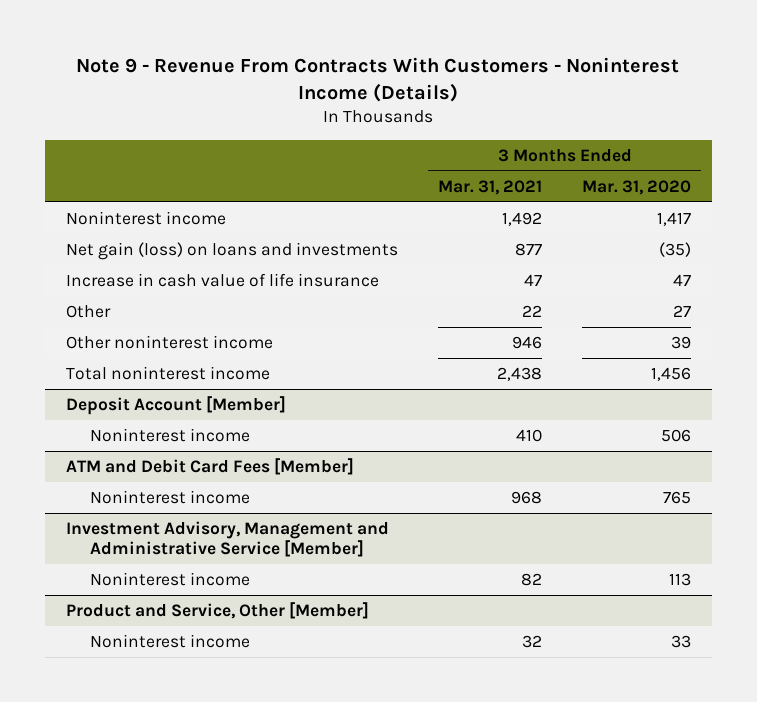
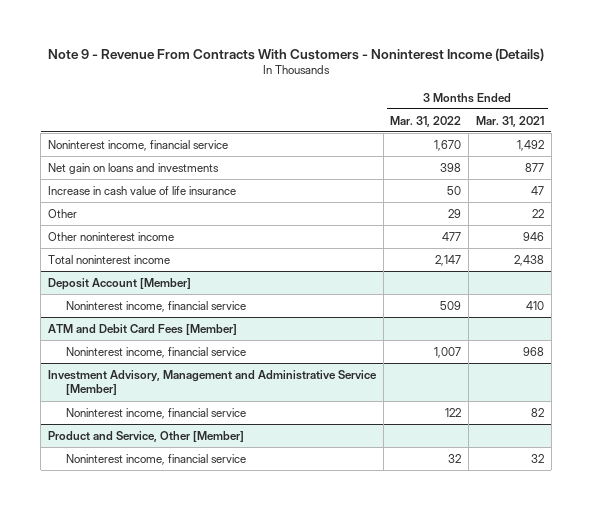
- | 3 Months Ended Mar. 31, 2021 | 3 Months Ended Mar. 31, 2020
+ | 3 Months Ended Mar. 31, 2022 | 3 Months Ended Mar. 31, 2021
- Noninterest income | 1,492 | 1,417
- Net gain (loss) on loans and investments | 877 | (35)
+ Noninterest income, financial service | 1,670 | 1,492
+ Net gain on loans and investments | 398 | 877
@ Deposit Account [Member]
- Noninterest income | 410 | 506
+ Noninterest income, financial service | 509 | 410
@ ATM and Debit Card Fees [Member]
- Noninterest income | 968 | 765
+ Noninterest income, financial service | 1,007 | 968
@ Investment Advisory, Management and Administrative Service [Member]
- Noninterest income | 82 | 113
+ Noninterest income, financial service | 122 | 82
@ Product and Service, Other [Member]
- Noninterest income | 32 | 33
+ Noninterest income, financial service | 32 | 32

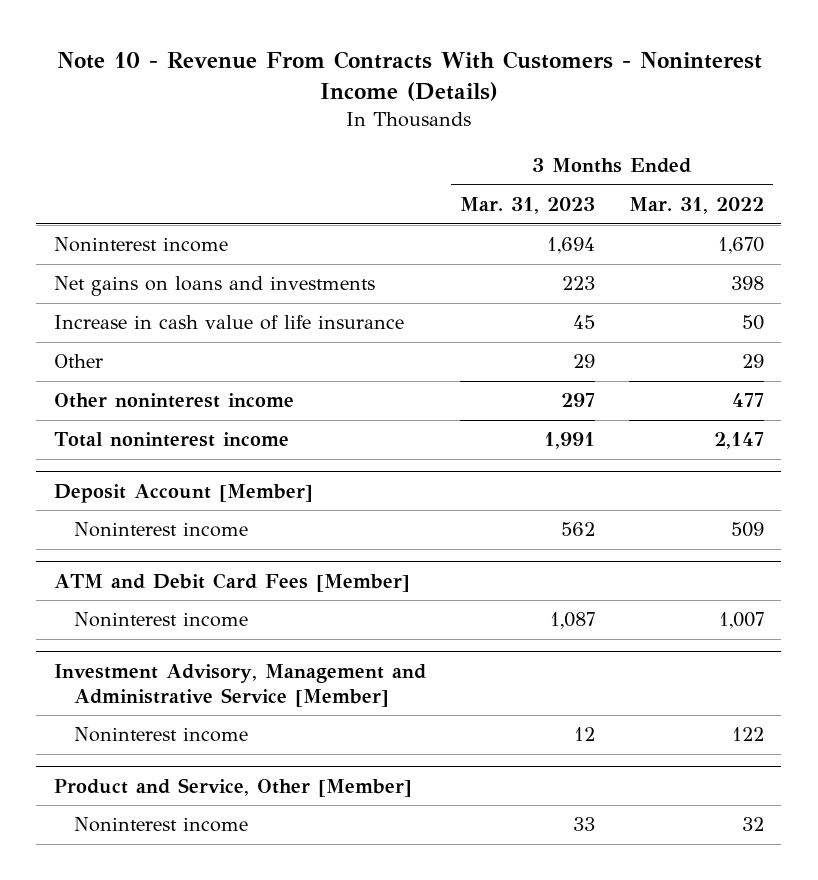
- Note 9 - Revenue From Contracts With Customers - Noninterest Income (Details)
+ Note 10 - Revenue From Contracts With Customers - Noninterest Income (Details)
- | 3 Months Ended Mar. 31, 2022 | 3 Months Ended Mar. 31, 2021
+ | 3 Months Ended Mar. 31, 2023 | 3 Months Ended Mar. 31, 2022
- Noninterest income, financial service | 1,670 | 1,492
- Net gain on loans and investments | 398 | 877
+ Noninterest income | 1,694 | 1,670
+ Net gains on loans and investments | 223 | 398
@ Deposit Account [Member]
- Noninterest income, financial service | 509 | 410
+ Noninterest income | 562 | 509
@ ATM and Debit Card Fees [Member]
- Noninterest income, financial service | 1,007 | 968
+ Noninterest income | 1,087 | 1,007
@ Investment Advisory, Management and Administrative Service [Member]
- Noninterest income, financial service | 122 | 82
+ Noninterest income | 12 | 122
@ Product and Service, Other [Member]
- Noninterest income, financial service | 32 | 32
+ Noninterest income | 33 | 32

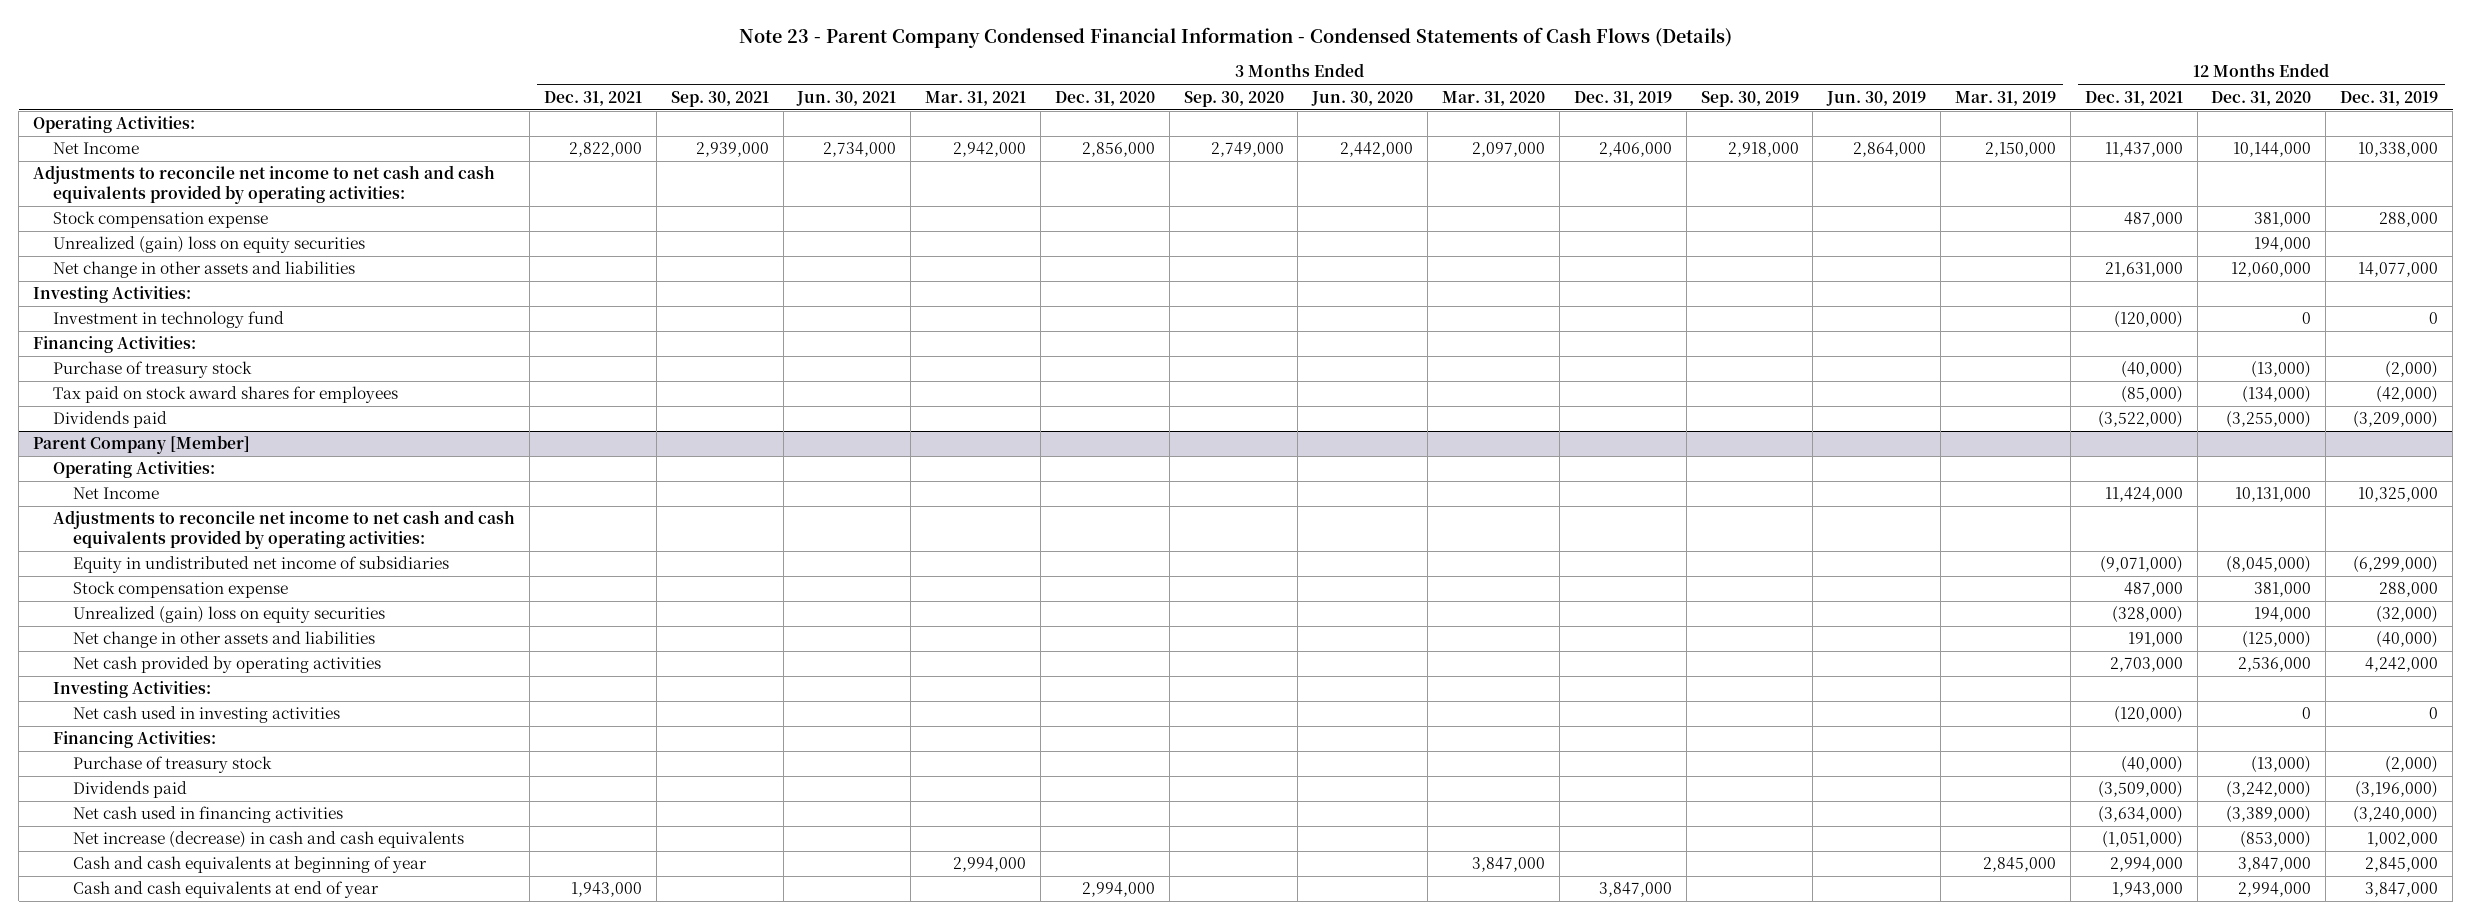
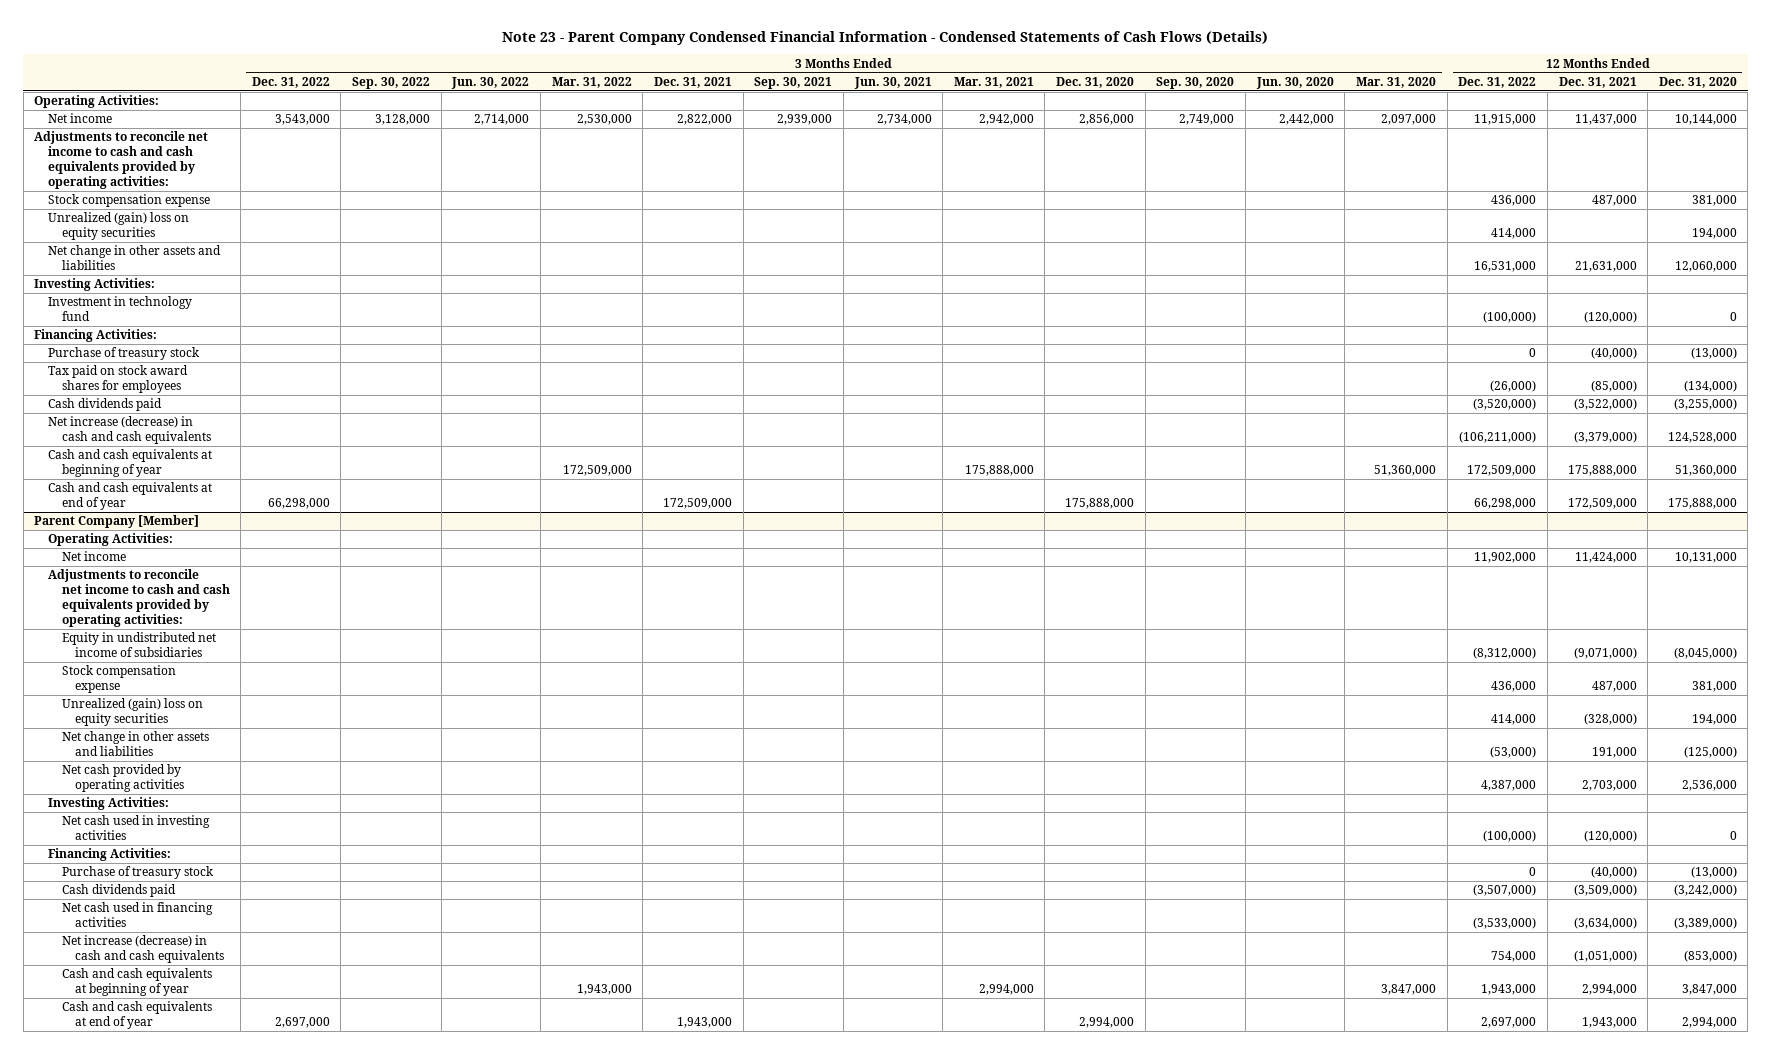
- | 3 Months Ended Dec. 31, 2021 | 3 Months Ended Sep. 30, 2021 | 3 Months Ended Jun. 30, 2021 | 3 Months Ended Mar. 31, 2021 | 3 Months Ended Dec. 31, 2020 | 3 Months Ended Sep. 30, 2020 | 3 Months Ended Jun. 30, 2020 | 3 Months Ended Mar. 31, 2020 | 3 Months Ended Dec. 31, 2019 | 3 Months Ended Sep. 30, 2019 | 3 Months Ended Jun. 30, 2019 | 3 Months Ended Mar. 31, 2019 | 12 Months Ended Dec. 31, 2021 | 12 Months Ended Dec. 31, 2020 | 12 Months Ended Dec. 31, 2019
+ | 3 Months Ended Dec. 31, 2022 | 3 Months Ended Sep. 30, 2022 | 3 Months Ended Jun. 30, 2022 | 3 Months Ended Mar. 31, 2022 | 3 Months Ended Dec. 31, 2021 | 3 Months Ended Sep. 30, 2021 | 3 Months Ended Jun. 30, 2021 | 3 Months Ended Mar. 31, 2021 | 3 Months Ended Dec. 31, 2020 | 3 Months Ended Sep. 30, 2020 | 3 Months Ended Jun. 30, 2020 | 3 Months Ended Mar. 31, 2020 | 12 Months Ended Dec. 31, 2022 | 12 Months Ended Dec. 31, 2021 | 12 Months Ended Dec. 31, 2020
- Net Income | 2,822,000 | 2,939,000 | 2,734,000 | 2,942,000 | 2,856,000 | 2,749,000 | 2,442,000 | 2,097,000 | 2,406,000 | 2,918,000 | 2,864,000 | 2,150,000 | 11,437,000 | 10,144,000 | 10,338,000
- Adjustments to reconcile net income to net cash and cash equivalents provided by operating activities:
+ Net income | 3,543,000 | 3,128,000 | 2,714,000 | 2,530,000 | 2,822,000 | 2,939,000 | 2,734,000 | 2,942,000 | 2,856,000 | 2,749,000 | 2,442,000 | 2,097,000 | 11,915,000 | 11,437,000 | 10,144,000
+ Adjustments to reconcile net income to cash and cash equivalents provided by operating activities:
- Dividends paid | | | | | | | | | | | | | (3,522,000) | (3,255,000) | (3,209,000)
+ Cash dividends paid | | | | | | | | | | | | | (3,520,000) | (3,522,000) | (3,255,000)
+ Net increase (decrease) in cash and cash equivalents | | | | | | | | | | | | | (106,211,000) | (3,379,000) | 124,528,000
+ Cash and cash equivalents at beginning of year | | | | 172,509,000 | | | | 175,888,000 | | | | 51,360,000 | 172,509,000 | 175,888,000 | 51,360,000
+ Cash and cash equivalents at end of year | 66,298,000 | | | | 172,509,000 | | | | 175,888,000 | | | | 66,298,000 | 172,509,000 | 175,888,000
@ Parent Company [Member]
- Net Income | | | | | | | | | | | | | 11,424,000 | 10,131,000 | 10,325,000
- Adjustments to reconcile net income to net cash and cash equivalents provided by operating activities:
+ Net income | | | | | | | | | | | | | 11,902,000 | 11,424,000 | 10,131,000
+ Adjustments to reconcile net income to cash and cash equivalents provided by operating activities:
- Dividends paid | | | | | | | | | | | | | (3,509,000) | (3,242,000) | (3,196,000)
+ Cash dividends paid | | | | | | | | | | | | | (3,507,000) | (3,509,000) | (3,242,000)

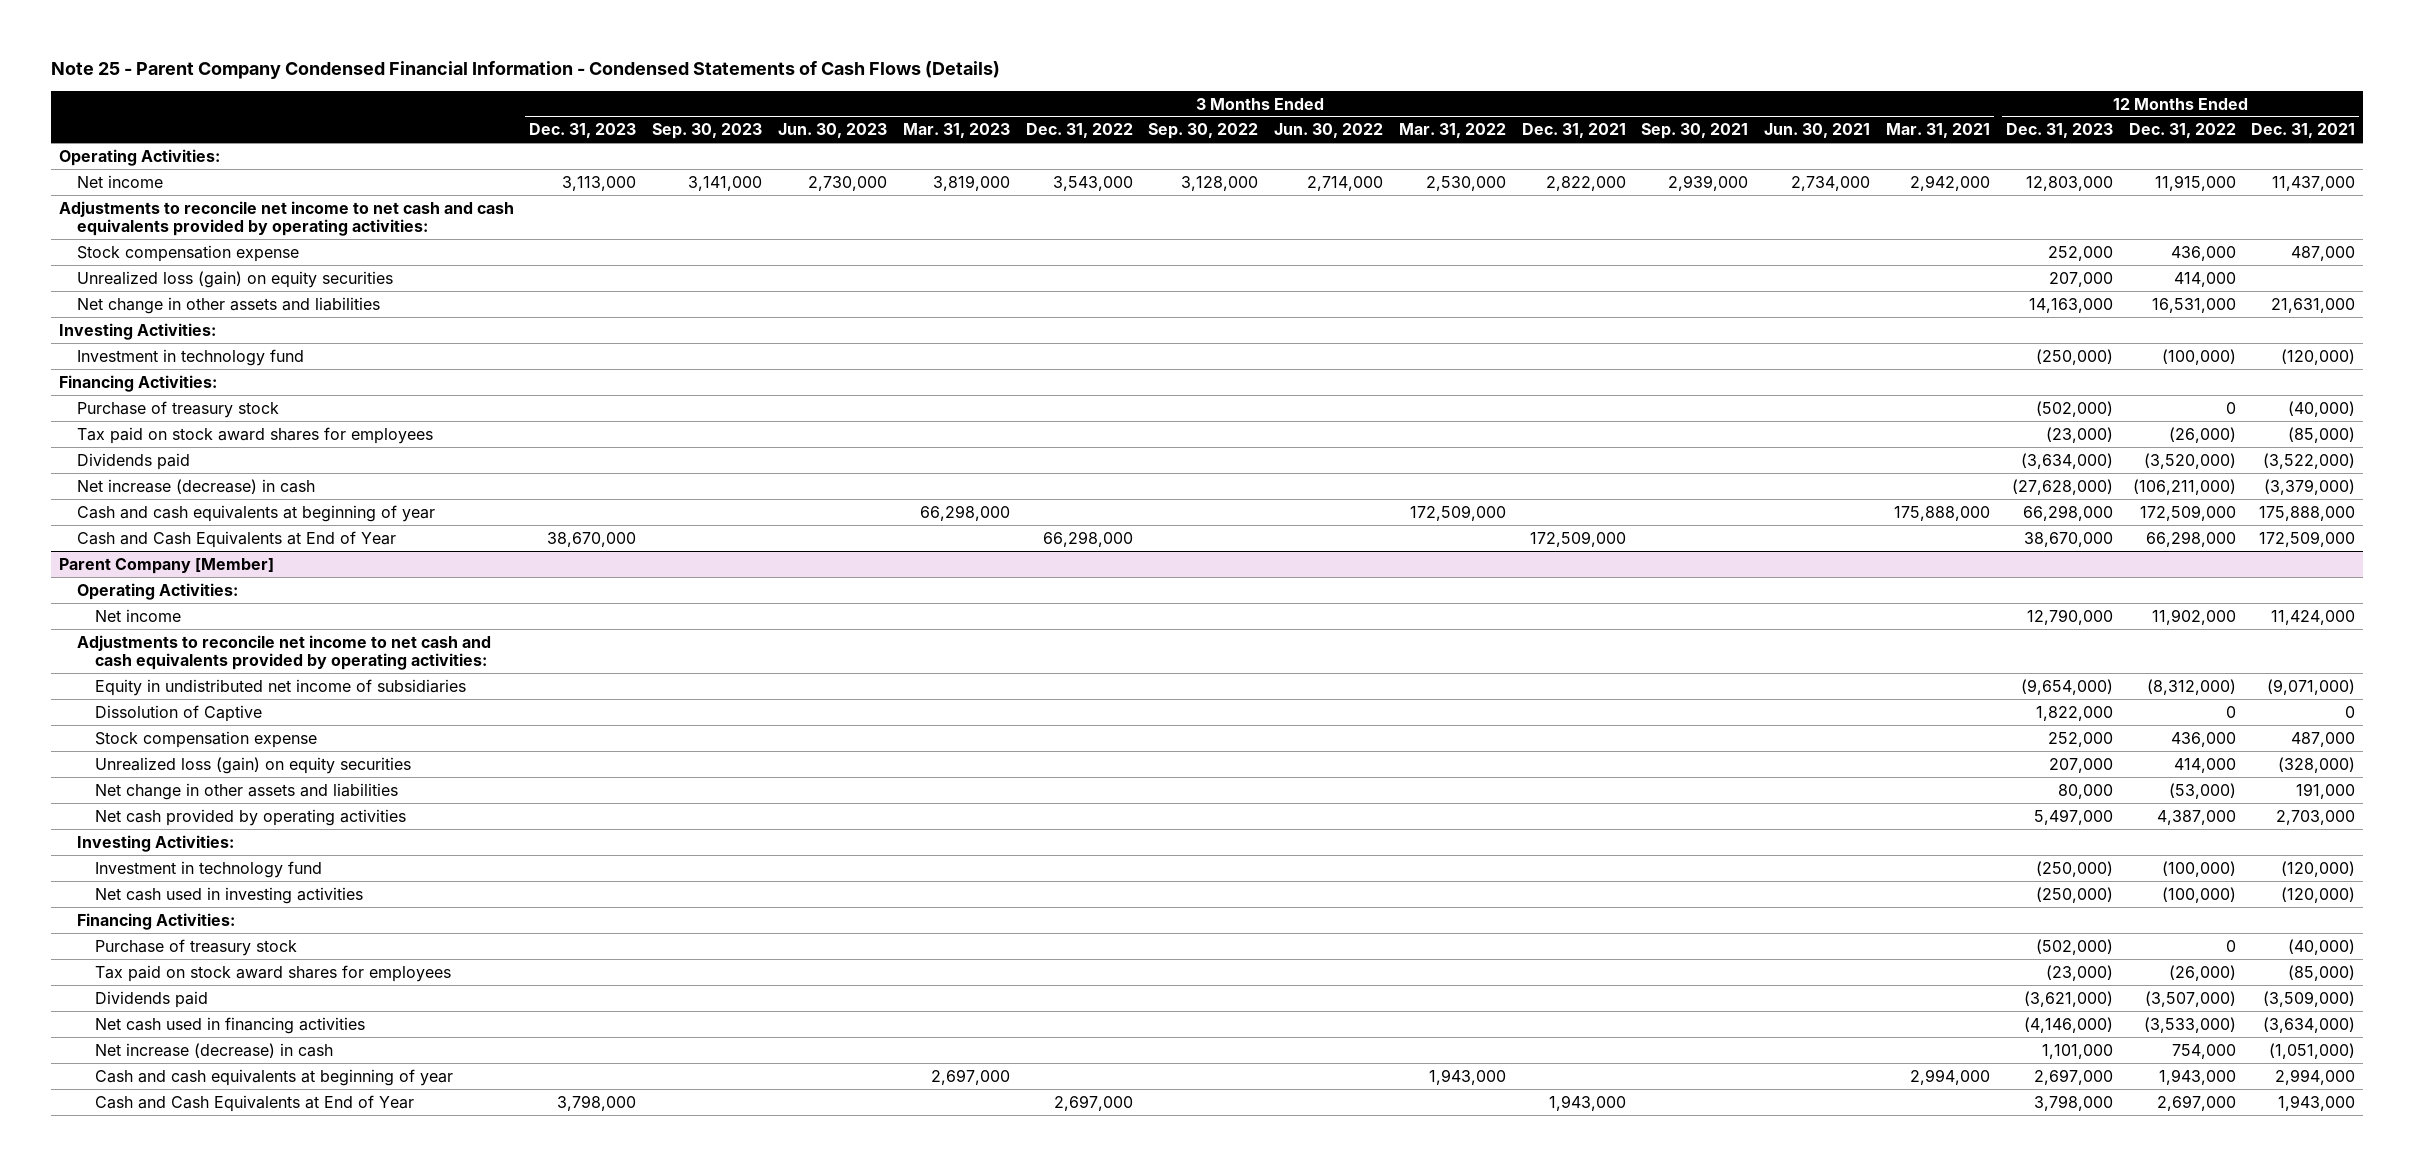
- Note 23 - Parent Company Condensed Financial Information - Condensed Statements of Cash Flows (Details)
+ Note 25 - Parent Company Condensed Financial Information - Condensed Statements of Cash Flows (Details)
- | 3 Months Ended Dec. 31, 2022 | 3 Months Ended Sep. 30, 2022 | 3 Months Ended Jun. 30, 2022 | 3 Months Ended Mar. 31, 2022 | 3 Months Ended Dec. 31, 2021 | 3 Months Ended Sep. 30, 2021 | 3 Months Ended Jun. 30, 2021 | 3 Months Ended Mar. 31, 2021 | 3 Months Ended Dec. 31, 2020 | 3 Months Ended Sep. 30, 2020 | 3 Months Ended Jun. 30, 2020 | 3 Months Ended Mar. 31, 2020 | 12 Months Ended Dec. 31, 2022 | 12 Months Ended Dec. 31, 2021 | 12 Months Ended Dec. 31, 2020
+ | 3 Months Ended Dec. 31, 2023 | 3 Months Ended Sep. 30, 2023 | 3 Months Ended Jun. 30, 2023 | 3 Months Ended Mar. 31, 2023 | 3 Months Ended Dec. 31, 2022 | 3 Months Ended Sep. 30, 2022 | 3 Months Ended Jun. 30, 2022 | 3 Months Ended Mar. 31, 2022 | 3 Months Ended Dec. 31, 2021 | 3 Months Ended Sep. 30, 2021 | 3 Months Ended Jun. 30, 2021 | 3 Months Ended Mar. 31, 2021 | 12 Months Ended Dec. 31, 2023 | 12 Months Ended Dec. 31, 2022 | 12 Months Ended Dec. 31, 2021
- Adjustments to reconcile net income to cash and cash equivalents provided by operating activities:
+ Adjustments to reconcile net income to net cash and cash equivalents provided by operating activities:
- Unrealized (gain) loss on equity securities | | | | | | | | | | | | | 414,000 | | 194,000
+ Unrealized loss (gain) on equity securities | | | | | | | | | | | | | 207,000 | 414,000 |
- Cash dividends paid | | | | | | | | | | | | | (3,520,000) | (3,522,000) | (3,255,000)
- Net increase (decrease) in cash and cash equivalents | | | | | | | | | | | | | (106,211,000) | (3,379,000) | 124,528,000
+ Dividends paid | | | | | | | | | | | | | (3,634,000) | (3,520,000) | (3,522,000)
+ Net increase (decrease) in cash | | | | | | | | | | | | | (27,628,000) | (106,211,000) | (3,379,000)
- Cash and cash equivalents at end of year | 66,298,000 | | | | 172,509,000 | | | | 175,888,000 | | | | 66,298,000 | 172,509,000 | 175,888,000
+ Cash and Cash Equivalents at End of Year | 38,670,000 | | | | 66,298,000 | | | | 172,509,000 | | | | 38,670,000 | 66,298,000 | 172,509,000
@ Parent Company [Member]
- Adjustments to reconcile net income to cash and cash equivalents provided by operating activities:
+ Adjustments to reconcile net income to net cash and cash equivalents provided by operating activities:
+ Dissolution of Captive | | | | | | | | | | | | | 1,822,000 | 0 | 0
- Unrealized (gain) loss on equity securities | | | | | | | | | | | | | 414,000 | (328,000) | 194,000
+ Unrealized loss (gain) on equity securities | | | | | | | | | | | | | 207,000 | 414,000 | (328,000)
+ Investment in technology fund | | | | | | | | | | | | | (250,000) | (100,000) | (120,000)
- Cash dividends paid | | | | | | | | | | | | | (3,507,000) | (3,509,000) | (3,242,000)
+ Tax paid on stock award shares for employees | | | | | | | | | | | | | (23,000) | (26,000) | (85,000)
+ Dividends paid | | | | | | | | | | | | | (3,621,000) | (3,507,000) | (3,509,000)
- Net increase (decrease) in cash and cash equivalents | | | | | | | | | | | | | 754,000 | (1,051,000) | (853,000)
+ Net increase (decrease) in cash | | | | | | | | | | | | | 1,101,000 | 754,000 | (1,051,000)
- Cash and cash equivalents at end of year | 2,697,000 | | | | 1,943,000 | | | | 2,994,000 | | | | 2,697,000 | 1,943,000 | 2,994,000
+ Cash and Cash Equivalents at End of Year | 3,798,000 | | | | 2,697,000 | | | | 1,943,000 | | | | 3,798,000 | 2,697,000 | 1,943,000

